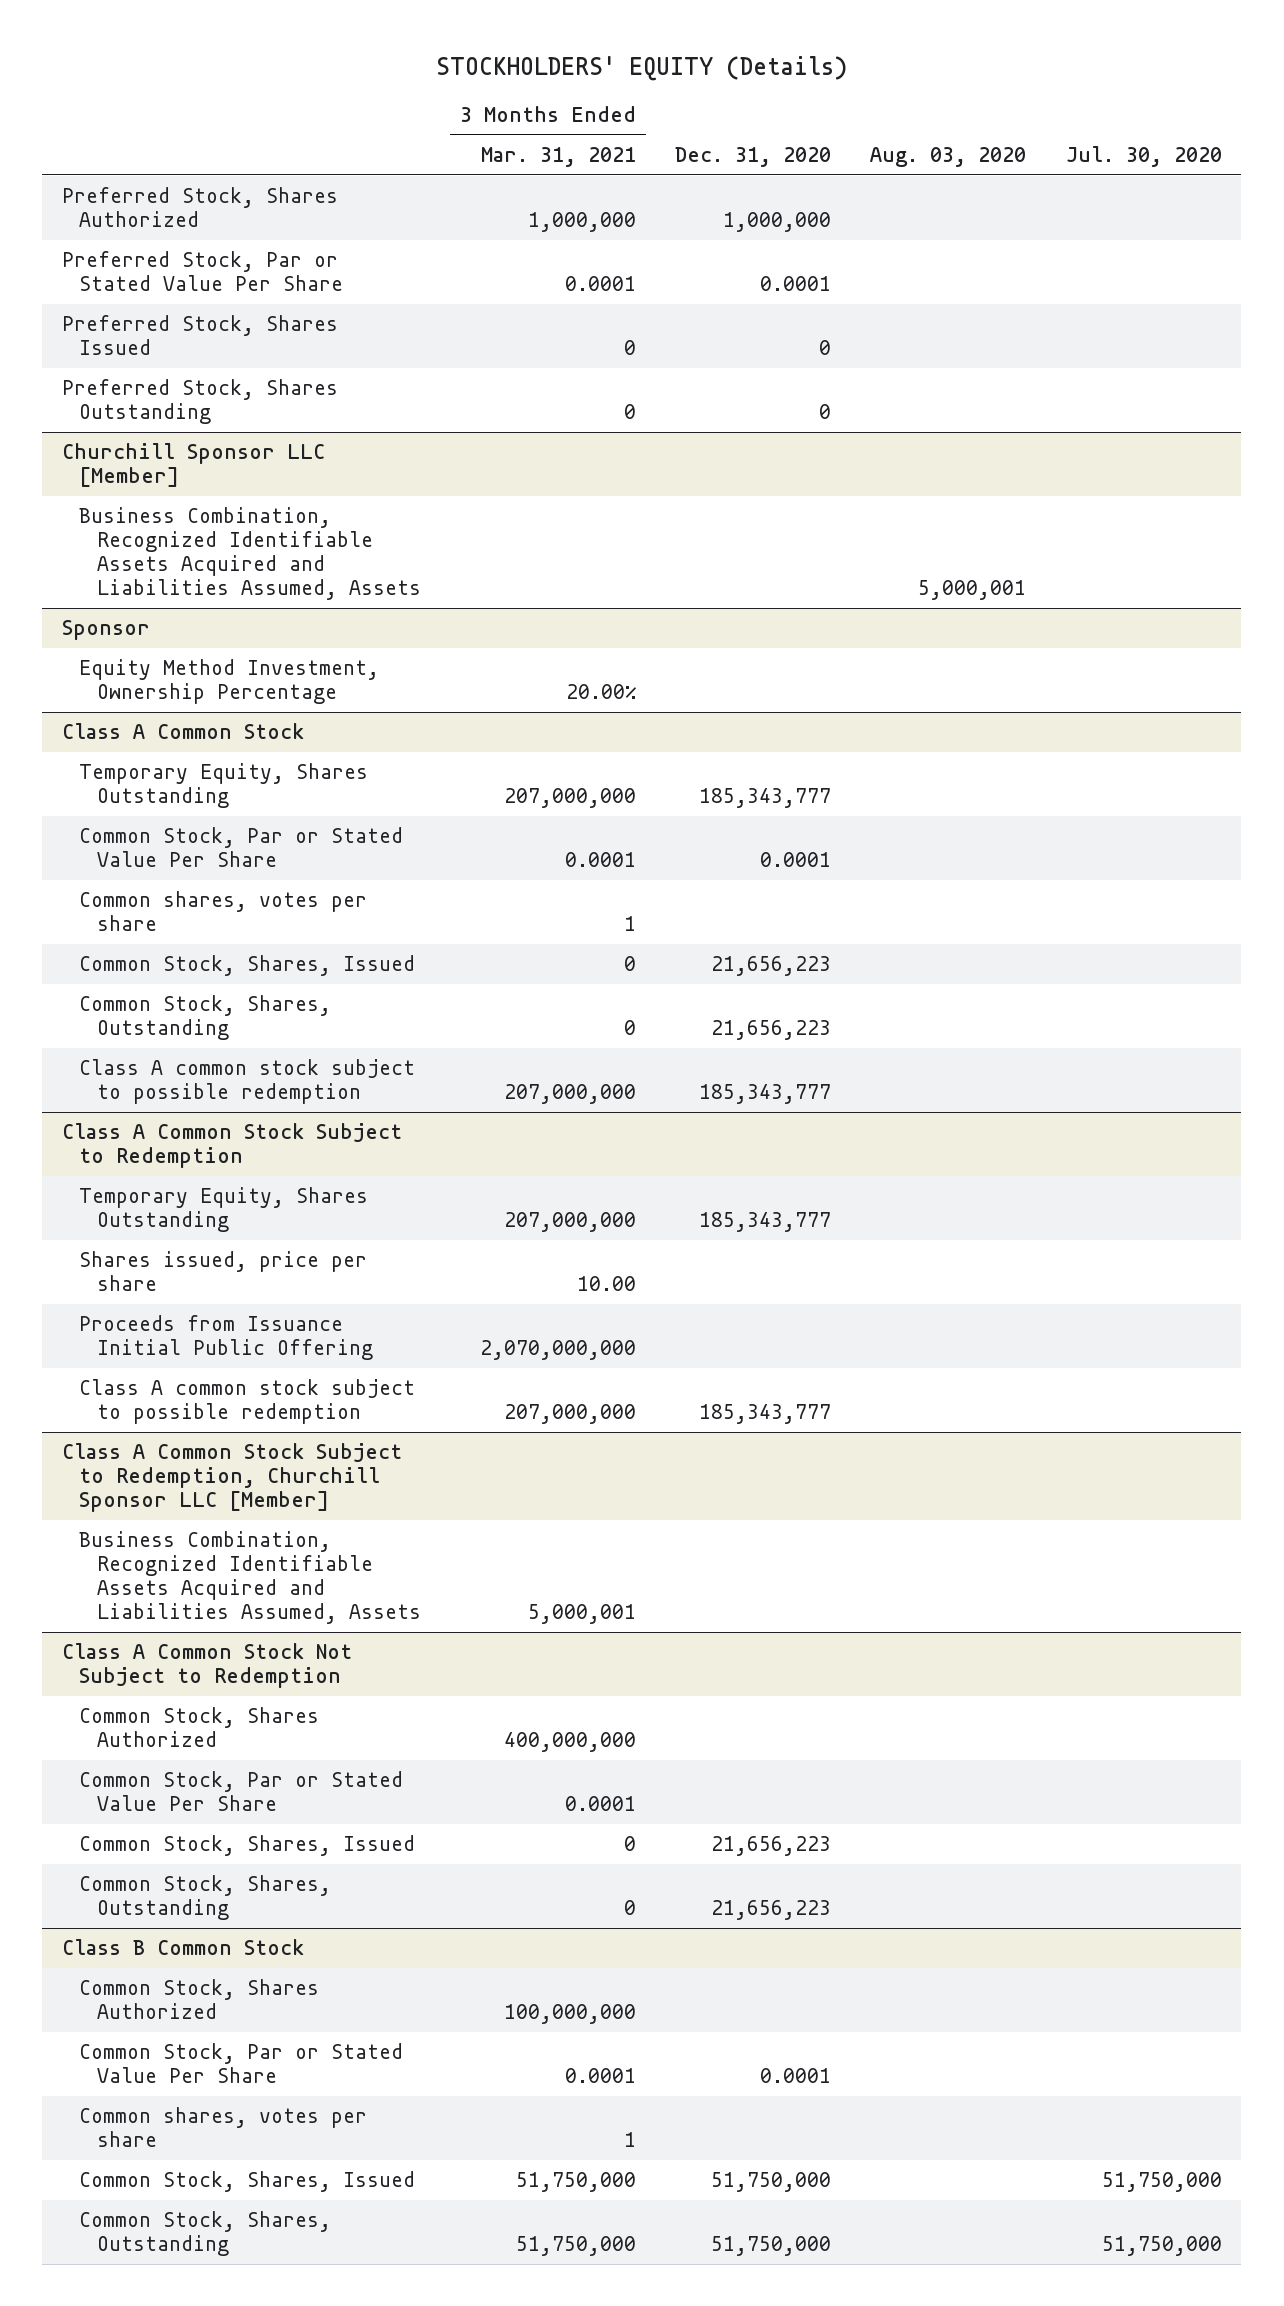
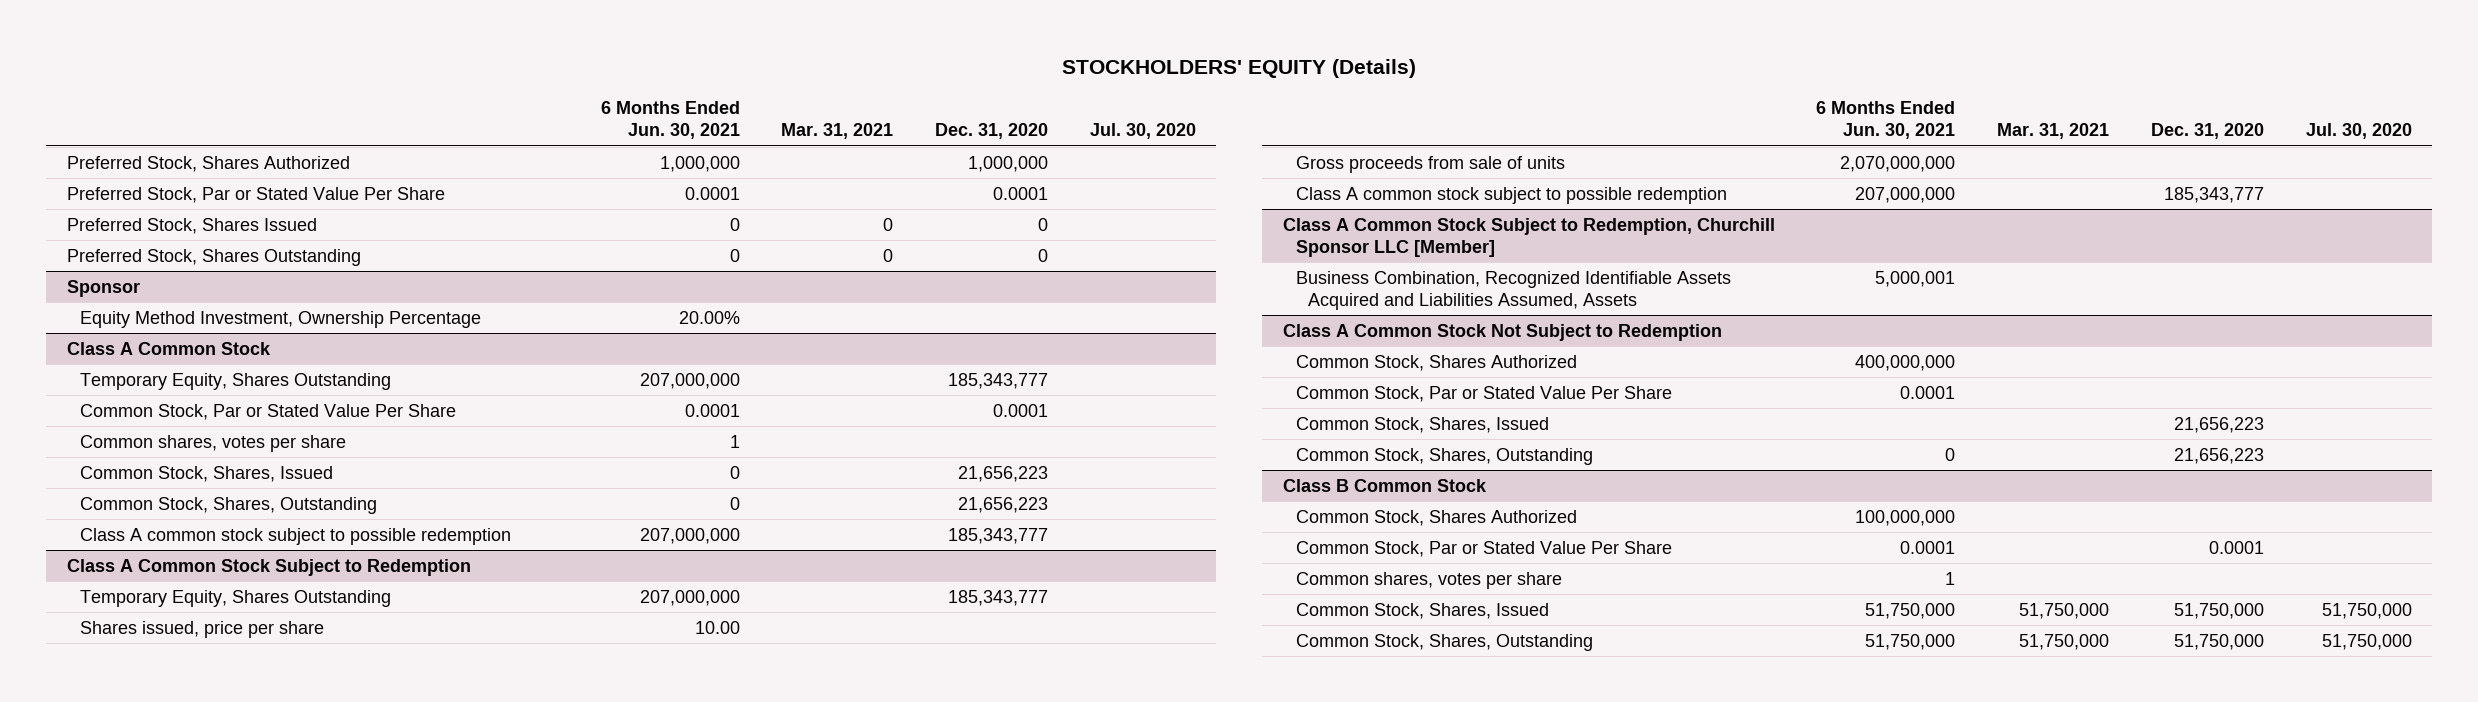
- | 3 Months Ended Mar. 31, 2021 | Dec. 31, 2020 | Aug. 03, 2020 | Jul. 30, 2020
+ | 6 Months Ended Jun. 30, 2021 | Mar. 31, 2021 | Dec. 31, 2020 | Jul. 30, 2020
- Churchill Sponsor LLC [Member]
- Business Combination, Recognized Identifiable Assets Acquired and Liabilities Assumed, Assets | | | 5,000,001 |
@ Class A Common Stock Subject to Redemption
- Proceeds from Issuance Initial Public Offering | 2,070,000,000 | | |
+ Gross proceeds from sale of units | 2,070,000,000 | | |

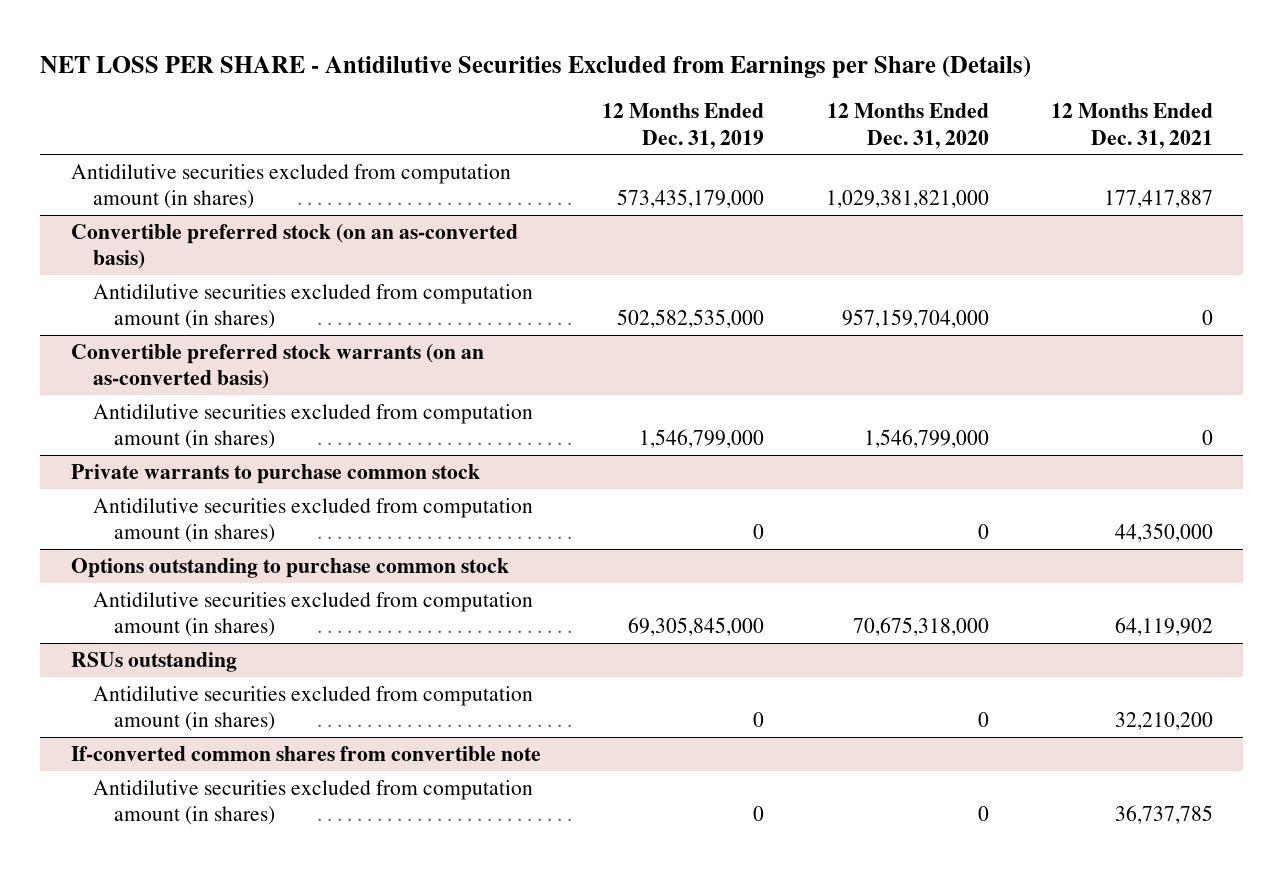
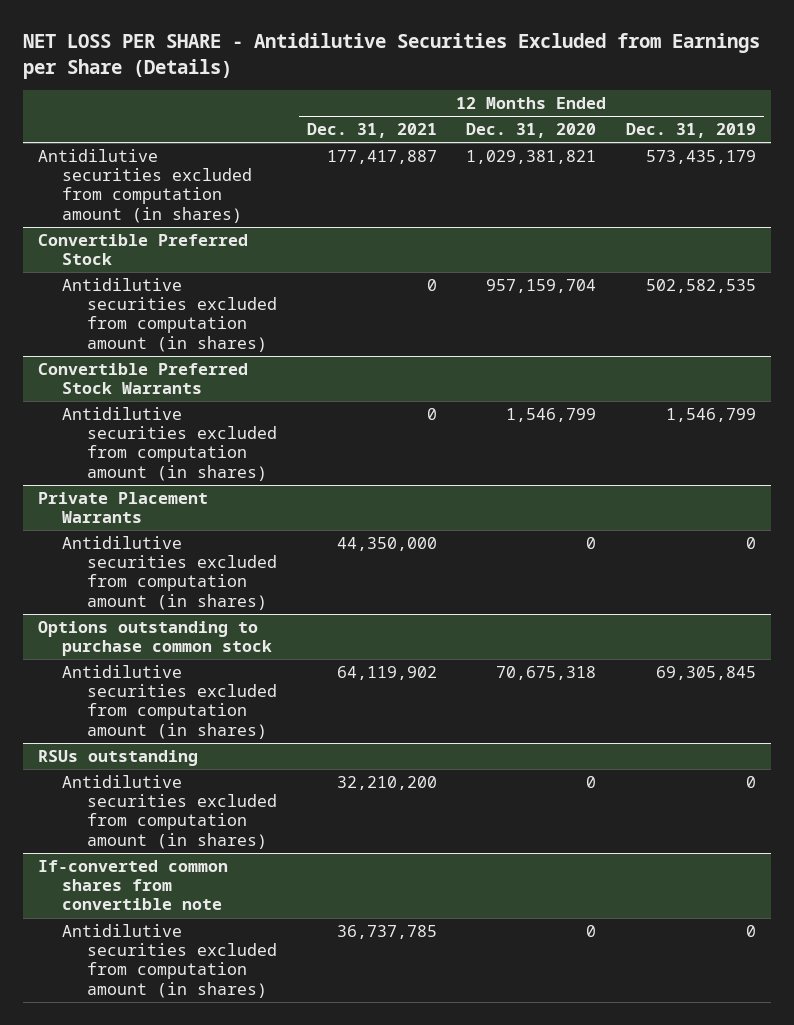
- | 12 Months Ended Dec. 31, 2019 | 12 Months Ended Dec. 31, 2020 | 12 Months Ended Dec. 31, 2021
+ | 12 Months Ended Dec. 31, 2021 | 12 Months Ended Dec. 31, 2020 | 12 Months Ended Dec. 31, 2019
- Antidilutive securities excluded from computation amount (in shares) | 573,435,179,000 | 1,029,381,821,000 | 177,417,887
- Convertible preferred stock (on an as-converted basis)
- Antidilutive securities excluded from computation amount (in shares) | 502,582,535,000 | 957,159,704,000 | 0
- Convertible preferred stock warrants (on an as-converted basis)
- Antidilutive securities excluded from computation amount (in shares) | 1,546,799,000 | 1,546,799,000 | 0
- Private warrants to purchase common stock
+ Antidilutive securities excluded from computation amount (in shares) | 177,417,887 | 1,029,381,821 | 573,435,179
+ Convertible Preferred Stock
+ Antidilutive securities excluded from computation amount (in shares) | 0 | 957,159,704 | 502,582,535
+ Convertible Preferred Stock Warrants
+ Antidilutive securities excluded from computation amount (in shares) | 0 | 1,546,799 | 1,546,799
+ Private Placement Warrants
@ Options outstanding to purchase common stock
- Antidilutive securities excluded from computation amount (in shares) | 69,305,845,000 | 70,675,318,000 | 64,119,902
+ Antidilutive securities excluded from computation amount (in shares) | 64,119,902 | 70,675,318 | 69,305,845

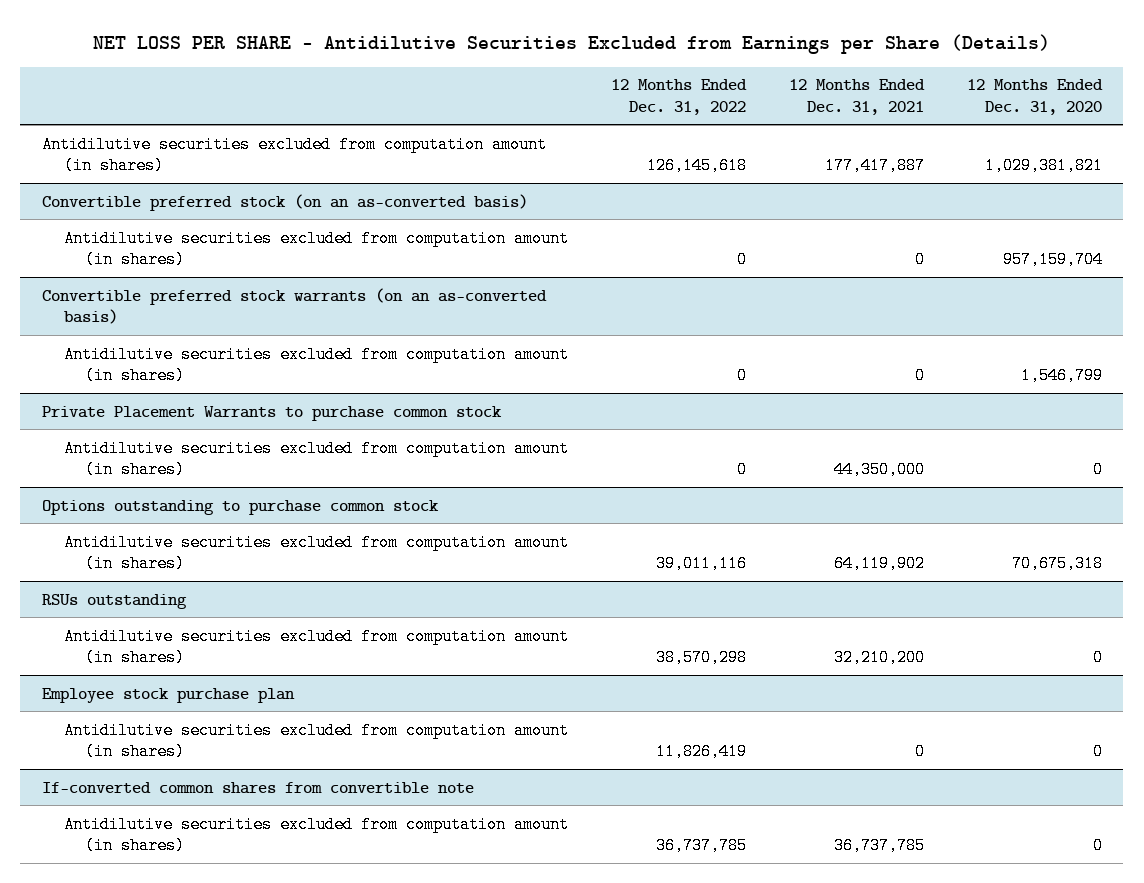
- | 12 Months Ended Dec. 31, 2021 | 12 Months Ended Dec. 31, 2020 | 12 Months Ended Dec. 31, 2019
+ | 12 Months Ended Dec. 31, 2022 | 12 Months Ended Dec. 31, 2021 | 12 Months Ended Dec. 31, 2020
- Convertible Preferred Stock
+ Convertible preferred stock (on an as-converted basis)
- Convertible Preferred Stock Warrants
+ Convertible preferred stock warrants (on an as-converted basis)
- Private Placement Warrants
+ Private Placement Warrants to purchase common stock
+ Employee stock purchase plan
+ Antidilutive securities excluded from computation amount (in shares) | 11,826,419 | 0 | 0

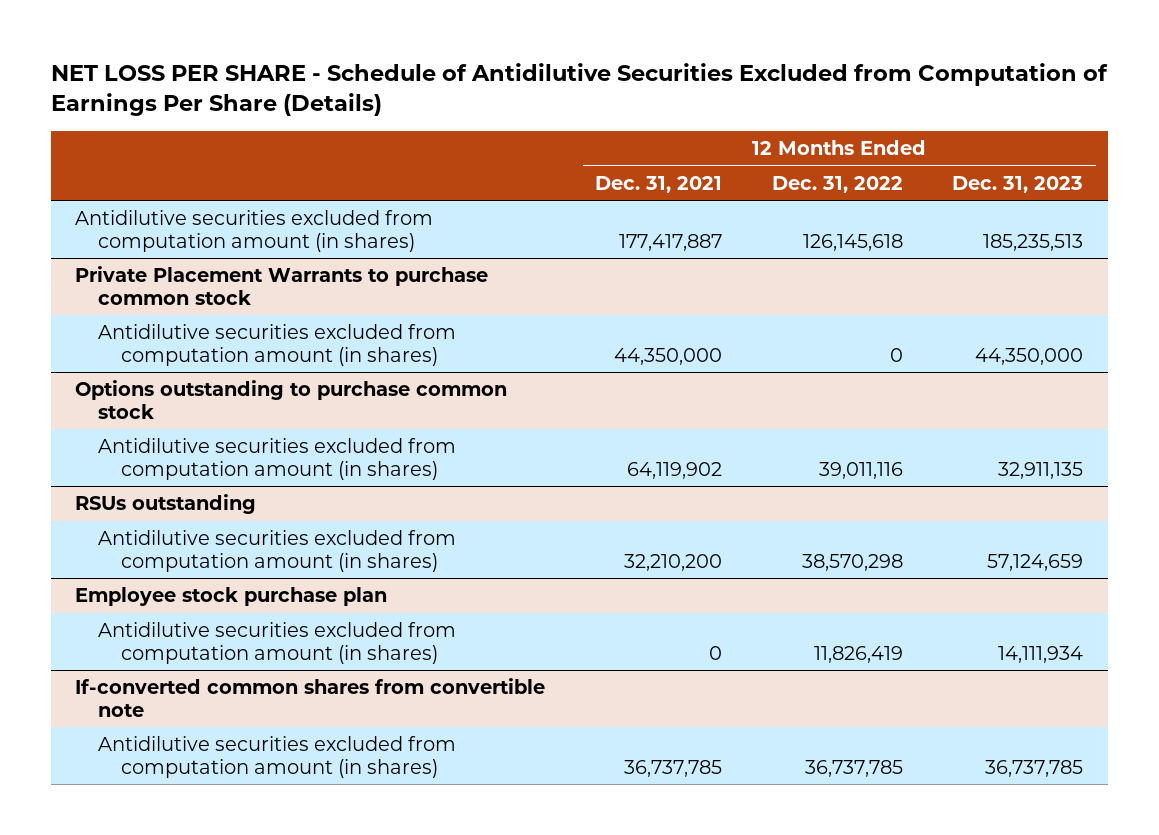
- NET LOSS PER SHARE - Antidilutive Securities Excluded from Earnings per Share (Details)
+ NET LOSS PER SHARE - Schedule of Antidilutive Securities Excluded from Computation of Earnings Per Share (Details)
- | 12 Months Ended Dec. 31, 2022 | 12 Months Ended Dec. 31, 2021 | 12 Months Ended Dec. 31, 2020
+ | 12 Months Ended Dec. 31, 2021 | 12 Months Ended Dec. 31, 2022 | 12 Months Ended Dec. 31, 2023
- Convertible preferred stock (on an as-converted basis)
- Antidilutive securities excluded from computation amount (in shares) | 0 | 0 | 957,159,704
- Convertible preferred stock warrants (on an as-converted basis)
- Antidilutive securities excluded from computation amount (in shares) | 0 | 0 | 1,546,799

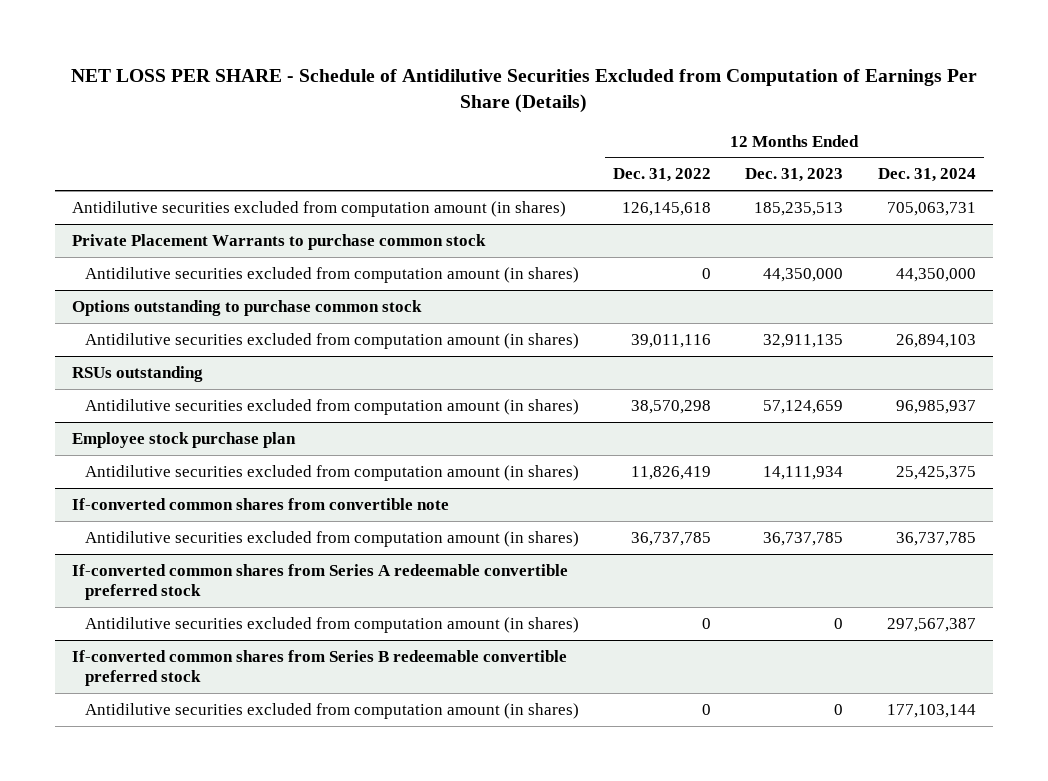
- | 12 Months Ended Dec. 31, 2021 | 12 Months Ended Dec. 31, 2022 | 12 Months Ended Dec. 31, 2023
+ | 12 Months Ended Dec. 31, 2022 | 12 Months Ended Dec. 31, 2023 | 12 Months Ended Dec. 31, 2024
+ If-converted common shares from Series A redeemable convertible preferred stock
+ Antidilutive securities excluded from computation amount (in shares) | 0 | 0 | 297,567,387
+ If-converted common shares from Series B redeemable convertible preferred stock
+ Antidilutive securities excluded from computation amount (in shares) | 0 | 0 | 177,103,144

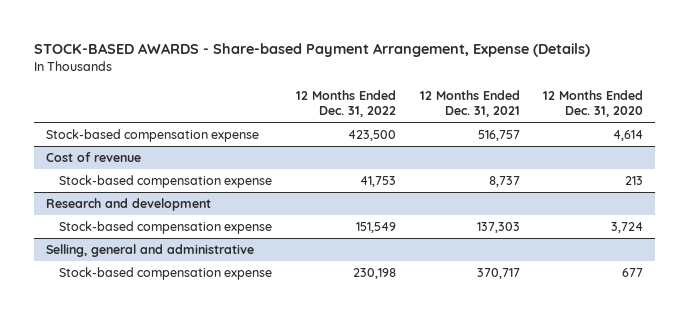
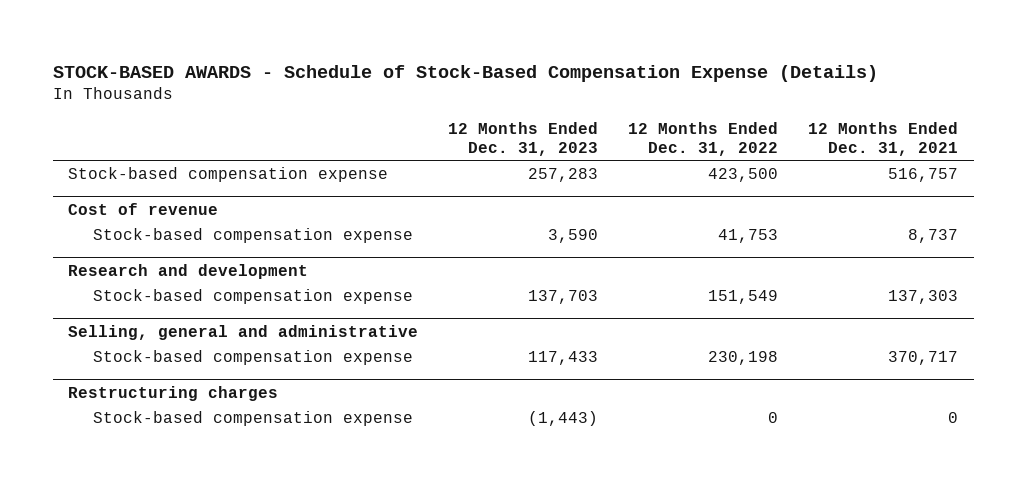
- STOCK-BASED AWARDS - Share-based Payment Arrangement, Expense (Details)
+ STOCK-BASED AWARDS - Schedule of Stock-Based Compensation Expense (Details)
- | 12 Months Ended Dec. 31, 2022 | 12 Months Ended Dec. 31, 2021 | 12 Months Ended Dec. 31, 2020
+ | 12 Months Ended Dec. 31, 2023 | 12 Months Ended Dec. 31, 2022 | 12 Months Ended Dec. 31, 2021
+ Restructuring charges
+ Stock-based compensation expense | (1,443) | 0 | 0

